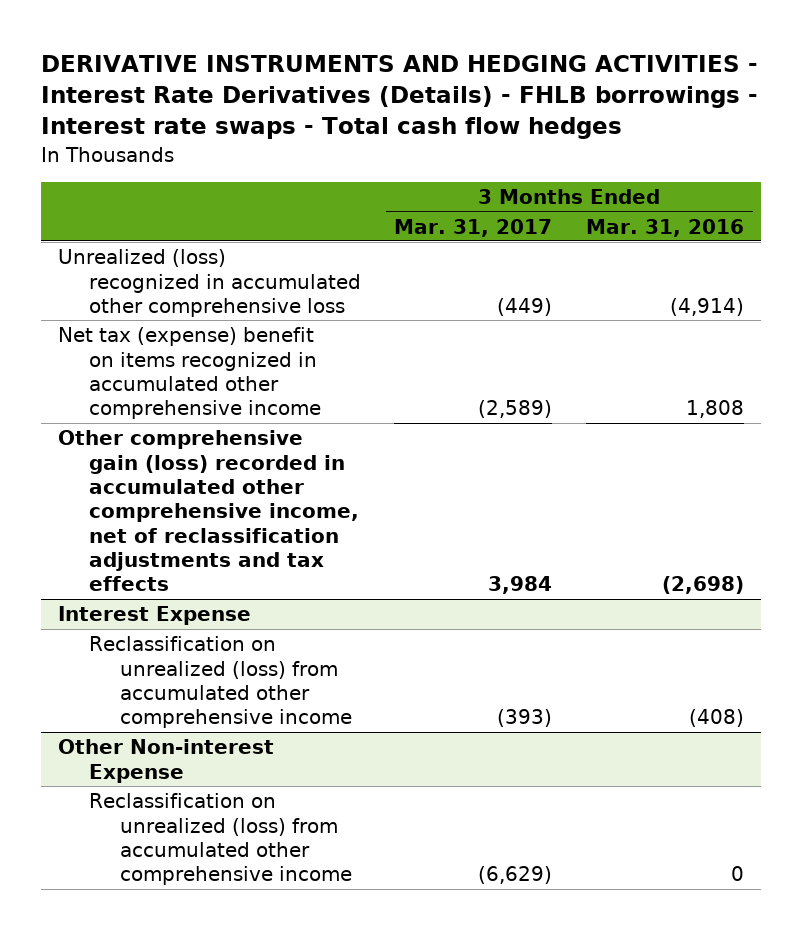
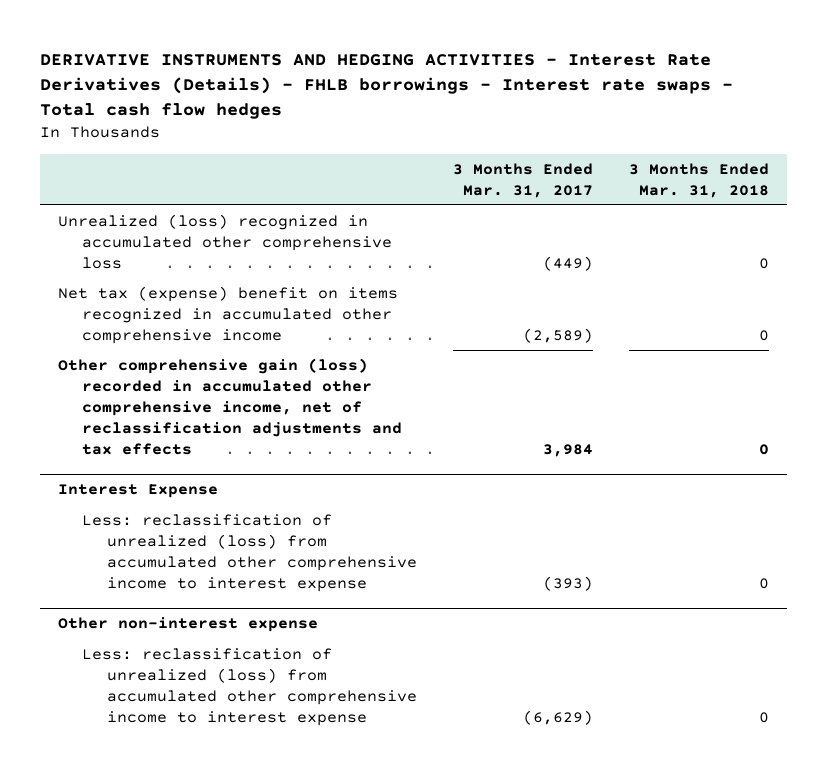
- | 3 Months Ended Mar. 31, 2017 | 3 Months Ended Mar. 31, 2016
+ | 3 Months Ended Mar. 31, 2017 | 3 Months Ended Mar. 31, 2018
@ Interest Expense
- Reclassification on unrealized (loss) from accumulated other comprehensive income | (393) | (408)
- Other Non-interest Expense
- Reclassification on unrealized (loss) from accumulated other comprehensive income | (6,629) | 0
@ Interest Expense
+ Less: reclassification of unrealized (loss) from accumulated other comprehensive income to interest expense | (393) | 0
+ Other non-interest expense
+ Less: reclassification of unrealized (loss) from accumulated other comprehensive income to interest expense | (6,629) | 0

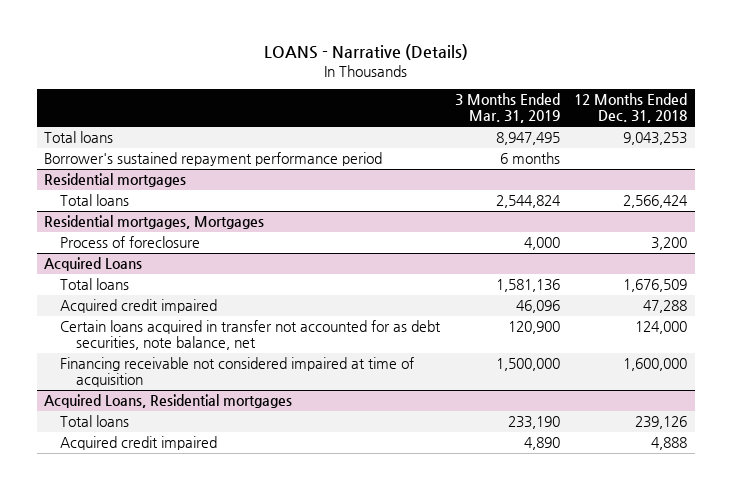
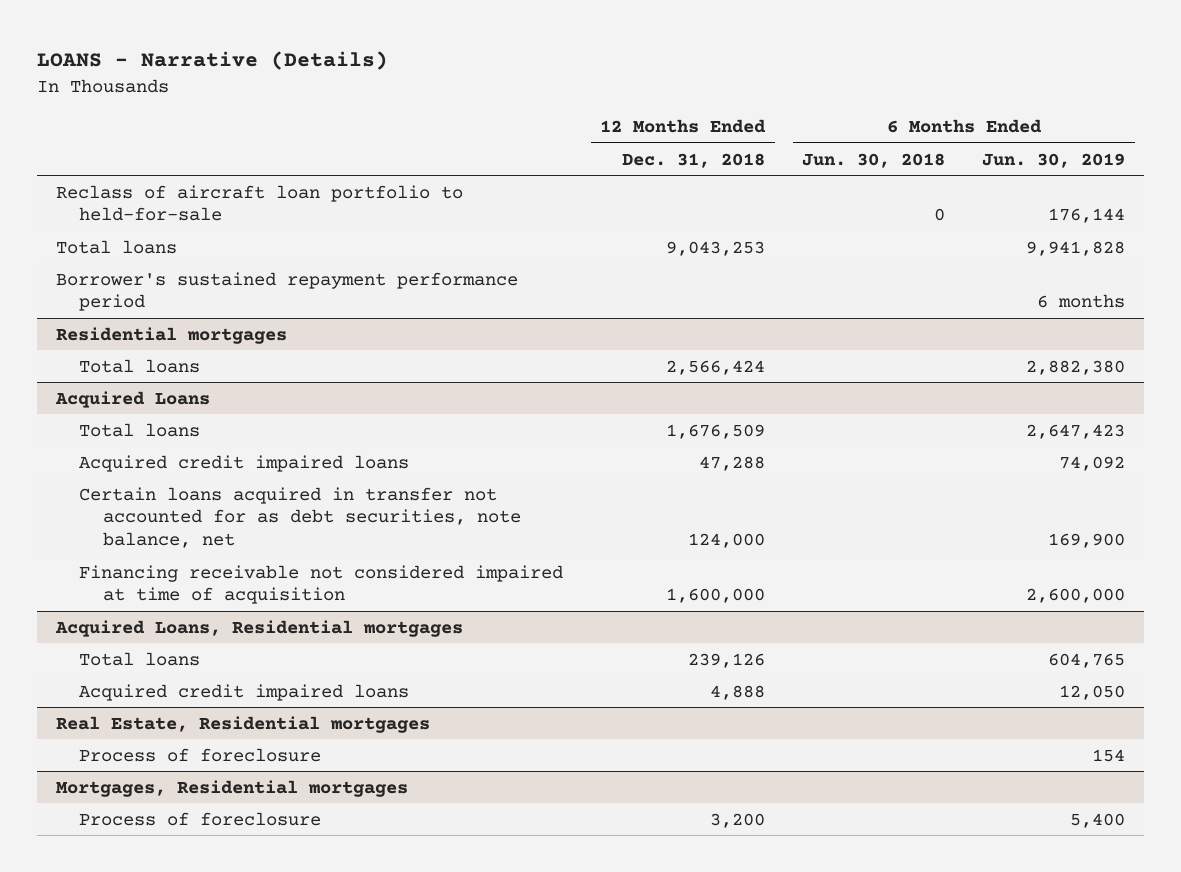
- | 3 Months Ended Mar. 31, 2019 | 12 Months Ended Dec. 31, 2018
+ | 12 Months Ended Dec. 31, 2018 | 6 Months Ended Jun. 30, 2018 | 6 Months Ended Jun. 30, 2019
+ Reclass of aircraft loan portfolio to held-for-sale | | 0 | 176,144
- Residential mortgages, Mortgages
- Process of foreclosure | 4,000 | 3,200
@ Acquired Loans
- Acquired credit impaired | 46,096 | 47,288
+ Acquired credit impaired loans | 47,288 | | 74,092
@ Acquired Loans, Residential mortgages
- Acquired credit impaired | 4,890 | 4,888
+ Acquired credit impaired loans | 4,888 | | 12,050
+ Real Estate, Residential mortgages
+ Process of foreclosure | | | 154
+ Mortgages, Residential mortgages
+ Process of foreclosure | 3,200 | | 5,400

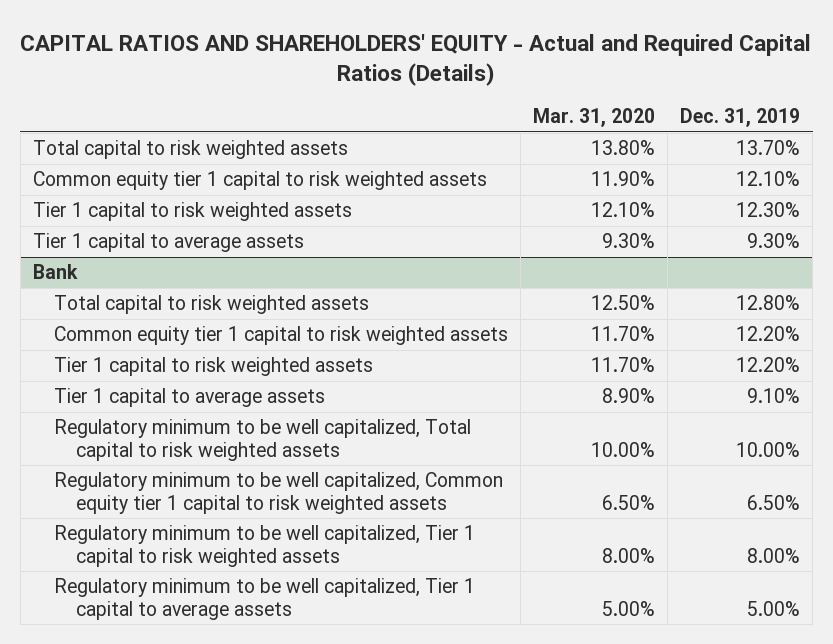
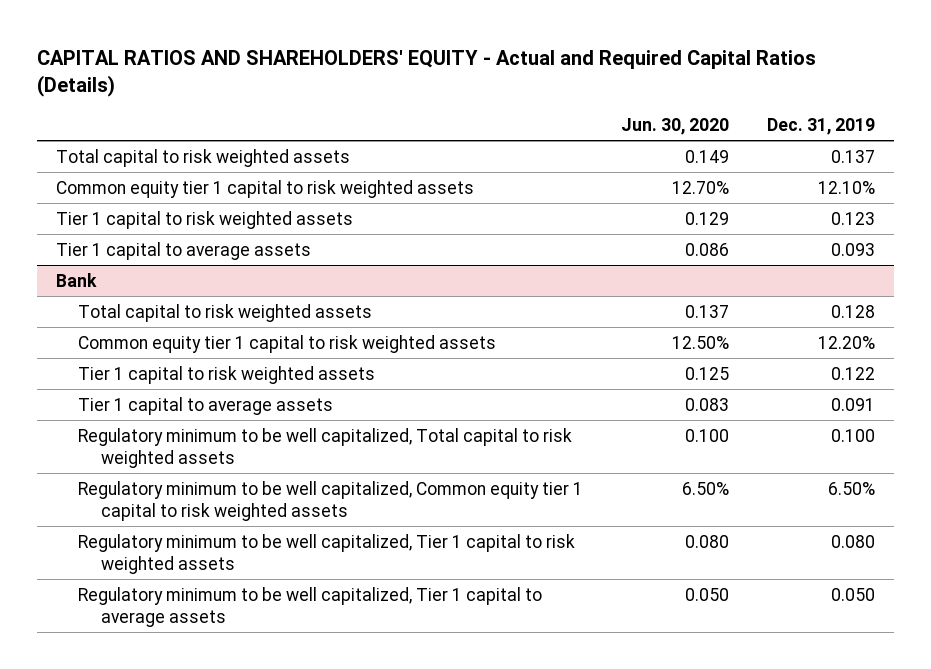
- | Mar. 31, 2020 | Dec. 31, 2019
+ | Jun. 30, 2020 | Dec. 31, 2019
- Total capital to risk weighted assets | 13.80% | 13.70%
+ Total capital to risk weighted assets | 0.149 | 0.137
- Tier 1 capital to risk weighted assets | 12.10% | 12.30%
- Tier 1 capital to average assets | 9.30% | 9.30%
+ Tier 1 capital to risk weighted assets | 0.129 | 0.123
+ Tier 1 capital to average assets | 0.086 | 0.093
@ Bank
- Total capital to risk weighted assets | 12.50% | 12.80%
+ Total capital to risk weighted assets | 0.137 | 0.128
- Tier 1 capital to risk weighted assets | 11.70% | 12.20%
- Tier 1 capital to average assets | 8.90% | 9.10%
- Regulatory minimum to be well capitalized, Total capital to risk weighted assets | 10.00% | 10.00%
+ Tier 1 capital to risk weighted assets | 0.125 | 0.122
+ Tier 1 capital to average assets | 0.083 | 0.091
+ Regulatory minimum to be well capitalized, Total capital to risk weighted assets | 0.100 | 0.100
- Regulatory minimum to be well capitalized, Tier 1 capital to risk weighted assets | 8.00% | 8.00%
- Regulatory minimum to be well capitalized, Tier 1 capital to average assets | 5.00% | 5.00%
+ Regulatory minimum to be well capitalized, Tier 1 capital to risk weighted assets | 0.080 | 0.080
+ Regulatory minimum to be well capitalized, Tier 1 capital to average assets | 0.050 | 0.050

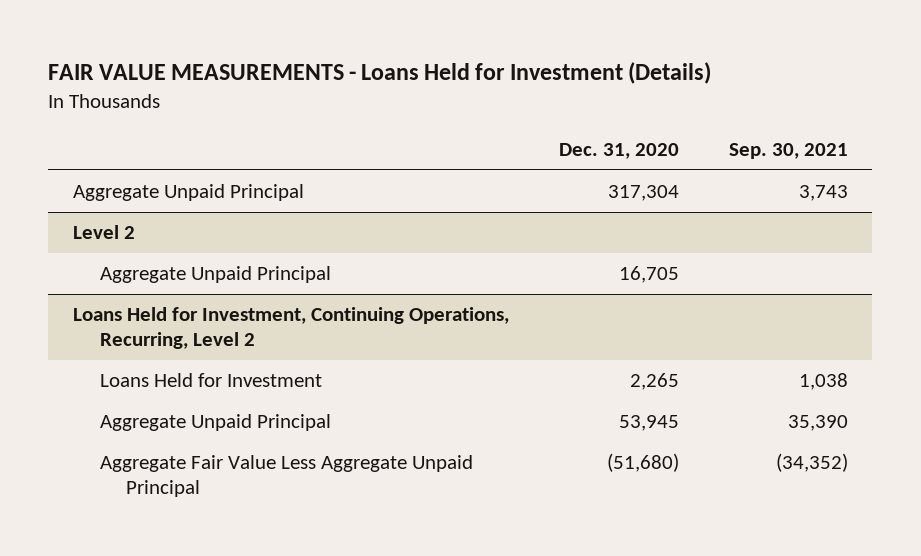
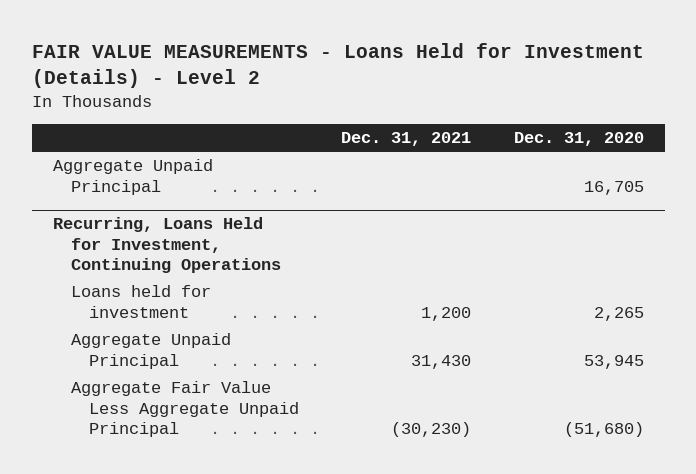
- FAIR VALUE MEASUREMENTS - Loans Held for Investment (Details)
+ FAIR VALUE MEASUREMENTS - Loans Held for Investment (Details) - Level 2
- | Dec. 31, 2020 | Sep. 30, 2021
+ | Dec. 31, 2021 | Dec. 31, 2020
- Aggregate Unpaid Principal | 317,304 | 3,743
- Level 2
- Loans Held for Investment, Continuing Operations, Recurring, Level 2
- Loans Held for Investment | 2,265 | 1,038
+ Recurring, Loans Held for Investment, Continuing Operations
+ Loans held for investment | 1,200 | 2,265

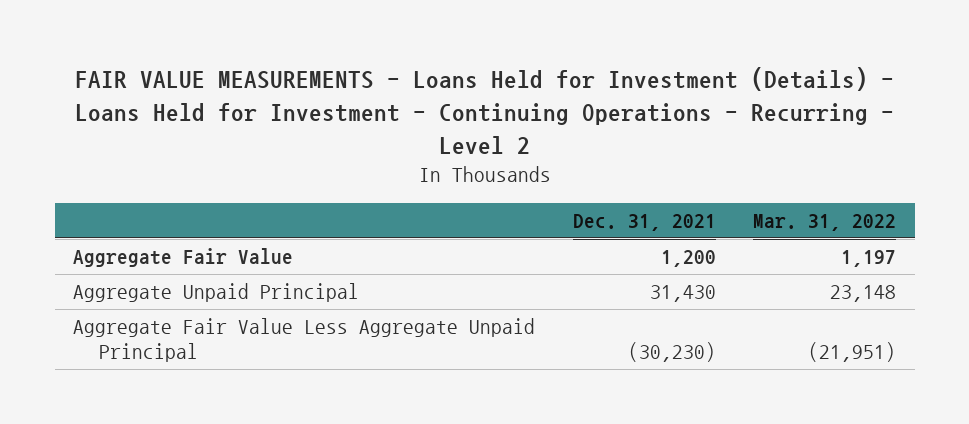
- FAIR VALUE MEASUREMENTS - Loans Held for Investment (Details) - Level 2
+ FAIR VALUE MEASUREMENTS - Loans Held for Investment (Details) - Loans Held for Investment - Continuing Operations - Recurring - Level 2
- | Dec. 31, 2021 | Dec. 31, 2020
+ | Dec. 31, 2021 | Mar. 31, 2022
- Aggregate Unpaid Principal | | 16,705
- Recurring, Loans Held for Investment, Continuing Operations
- Loans held for investment | 1,200 | 2,265
+ Aggregate Fair Value | 1,200 | 1,197

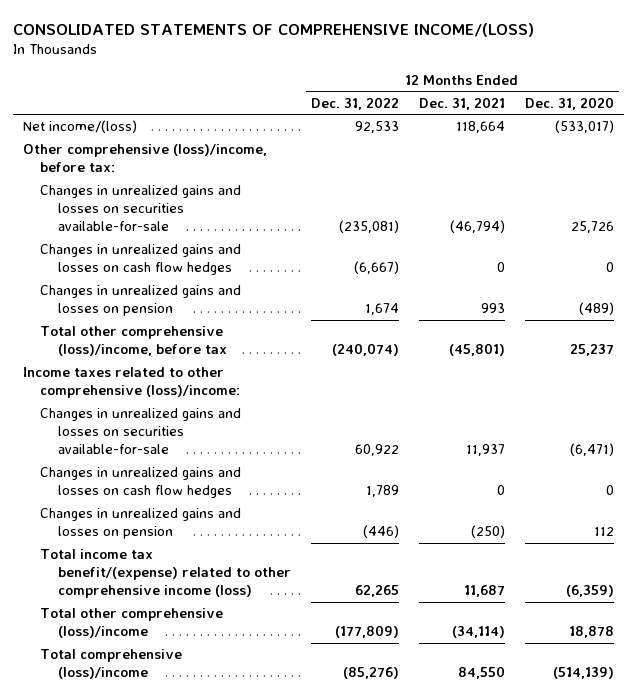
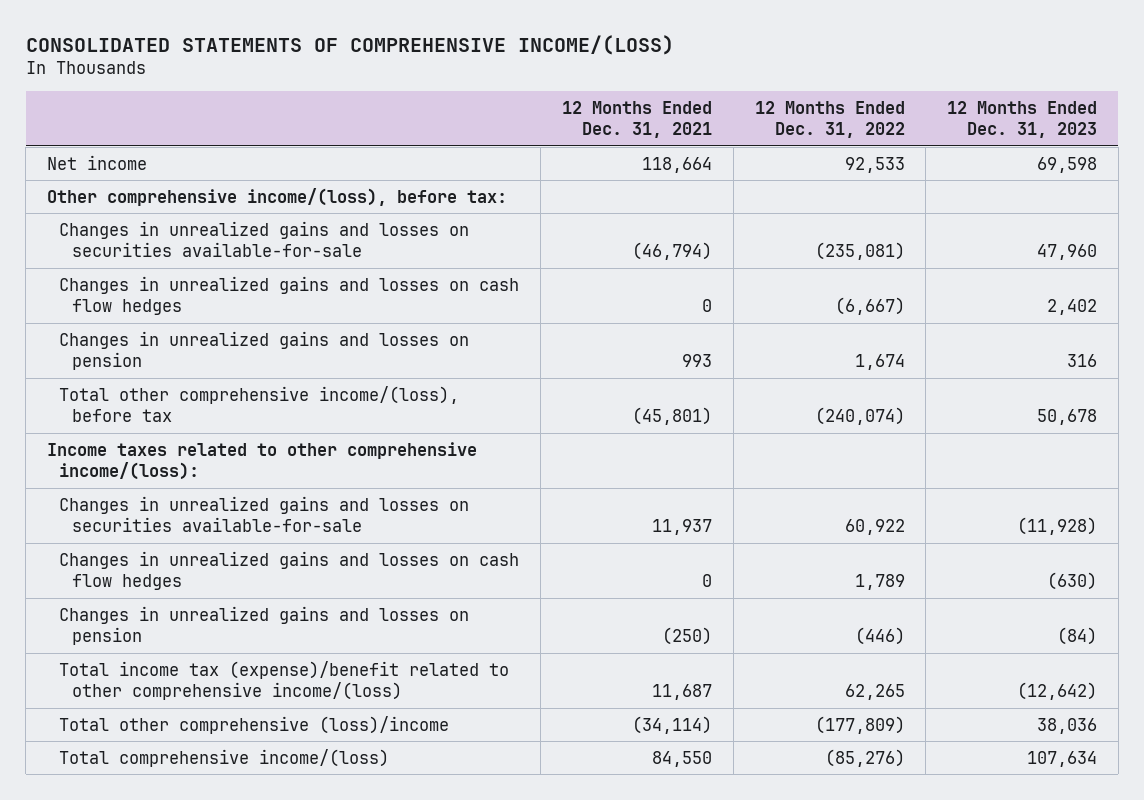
- | 12 Months Ended Dec. 31, 2022 | 12 Months Ended Dec. 31, 2021 | 12 Months Ended Dec. 31, 2020
+ | 12 Months Ended Dec. 31, 2021 | 12 Months Ended Dec. 31, 2022 | 12 Months Ended Dec. 31, 2023
- Net income/(loss) | 92,533 | 118,664 | (533,017)
- Other comprehensive (loss)/income, before tax:
+ Net income | 118,664 | 92,533 | 69,598
+ Other comprehensive income/(loss), before tax:
- Total other comprehensive (loss)/income, before tax | (240,074) | (45,801) | 25,237
- Income taxes related to other comprehensive (loss)/income:
+ Total other comprehensive income/(loss), before tax | (45,801) | (240,074) | 50,678
+ Income taxes related to other comprehensive income/(loss):
- Total income tax benefit/(expense) related to other comprehensive income (loss) | 62,265 | 11,687 | (6,359)
+ Total income tax (expense)/benefit related to other comprehensive income/(loss) | 11,687 | 62,265 | (12,642)
- Total comprehensive (loss)/income | (85,276) | 84,550 | (514,139)
+ Total comprehensive income/(loss) | 84,550 | (85,276) | 107,634

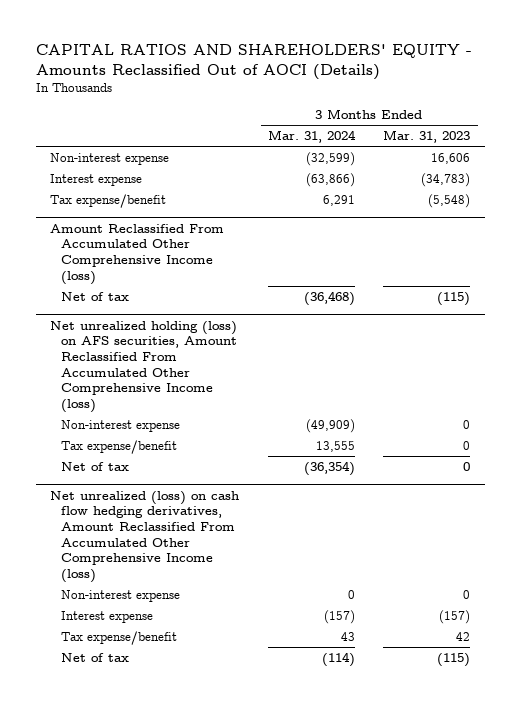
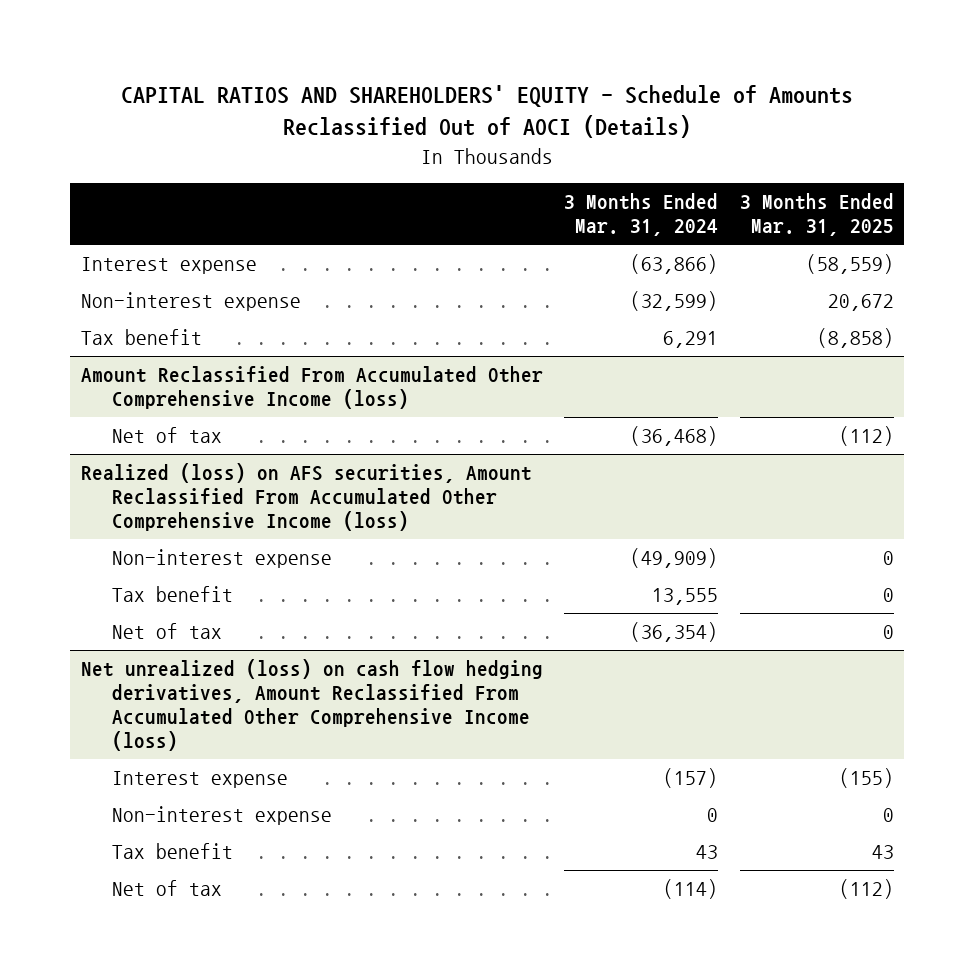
- CAPITAL RATIOS AND SHAREHOLDERS' EQUITY - Amounts Reclassified Out of AOCI (Details)
+ CAPITAL RATIOS AND SHAREHOLDERS' EQUITY - Schedule of Amounts Reclassified Out of AOCI (Details)
- | 3 Months Ended Mar. 31, 2024 | 3 Months Ended Mar. 31, 2023
+ | 3 Months Ended Mar. 31, 2024 | 3 Months Ended Mar. 31, 2025
- Tax expense/benefit | 6,291 | (5,548)
moved down: Non-interest expense | (32,599) | 20,672
+ Tax benefit | 6,291 | (8,858)
- Net unrealized holding (loss) on AFS securities, Amount Reclassified From Accumulated Other Comprehensive Income (loss)
+ Realized (loss) on AFS securities, Amount Reclassified From Accumulated Other Comprehensive Income (loss)
- Tax expense/benefit | 13,555 | 0
+ Tax benefit | 13,555 | 0
@ Net unrealized (loss) on cash flow hedging derivatives, Amount Reclassified From Accumulated Other Comprehensive Income (loss)
- Tax expense/benefit | 43 | 42
moved down: Non-interest expense | 0 | 0
+ Tax benefit | 43 | 43

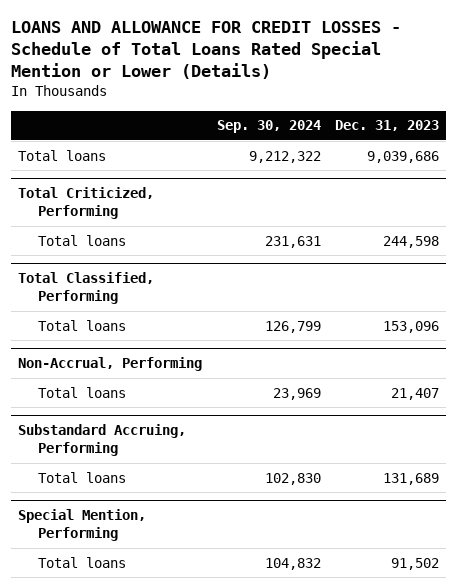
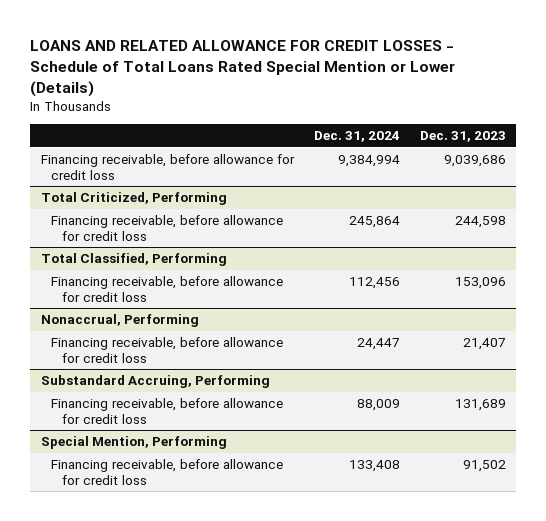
- LOANS AND ALLOWANCE FOR CREDIT LOSSES - Schedule of Total Loans Rated Special Mention or Lower (Details)
+ LOANS AND RELATED ALLOWANCE FOR CREDIT LOSSES - Schedule of Total Loans Rated Special Mention or Lower (Details)
- | Sep. 30, 2024 | Dec. 31, 2023
+ | Dec. 31, 2024 | Dec. 31, 2023
- Total loans | 9,212,322 | 9,039,686
+ Financing receivable, before allowance for credit loss | 9,384,994 | 9,039,686
@ Total Criticized, Performing
- Total loans | 231,631 | 244,598
+ Financing receivable, before allowance for credit loss | 245,864 | 244,598
@ Total Classified, Performing
- Total loans | 126,799 | 153,096
- Non-Accrual, Performing
- Total loans | 23,969 | 21,407
@ Total Classified, Performing
+ Financing receivable, before allowance for credit loss | 112,456 | 153,096
+ Nonaccrual, Performing
+ Financing receivable, before allowance for credit loss | 24,447 | 21,407
@ Substandard Accruing, Performing
- Total loans | 102,830 | 131,689
+ Financing receivable, before allowance for credit loss | 88,009 | 131,689
@ Special Mention, Performing
- Total loans | 104,832 | 91,502
+ Financing receivable, before allowance for credit loss | 133,408 | 91,502

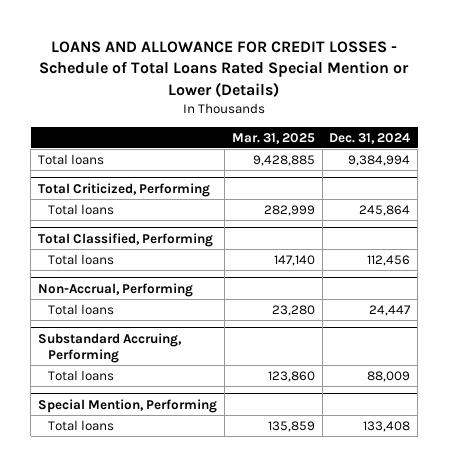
- LOANS AND RELATED ALLOWANCE FOR CREDIT LOSSES - Schedule of Total Loans Rated Special Mention or Lower (Details)
+ LOANS AND ALLOWANCE FOR CREDIT LOSSES - Schedule of Total Loans Rated Special Mention or Lower (Details)
- | Dec. 31, 2024 | Dec. 31, 2023
+ | Mar. 31, 2025 | Dec. 31, 2024
- Financing receivable, before allowance for credit loss | 9,384,994 | 9,039,686
+ Total loans | 9,428,885 | 9,384,994
@ Total Criticized, Performing
- Financing receivable, before allowance for credit loss | 245,864 | 244,598
+ Total loans | 282,999 | 245,864
@ Total Classified, Performing
- Financing receivable, before allowance for credit loss | 112,456 | 153,096
- Nonaccrual, Performing
- Financing receivable, before allowance for credit loss | 24,447 | 21,407
@ Total Classified, Performing
+ Total loans | 147,140 | 112,456
+ Non-Accrual, Performing
+ Total loans | 23,280 | 24,447
@ Substandard Accruing, Performing
- Financing receivable, before allowance for credit loss | 88,009 | 131,689
+ Total loans | 123,860 | 88,009
@ Special Mention, Performing
- Financing receivable, before allowance for credit loss | 133,408 | 91,502
+ Total loans | 135,859 | 133,408

